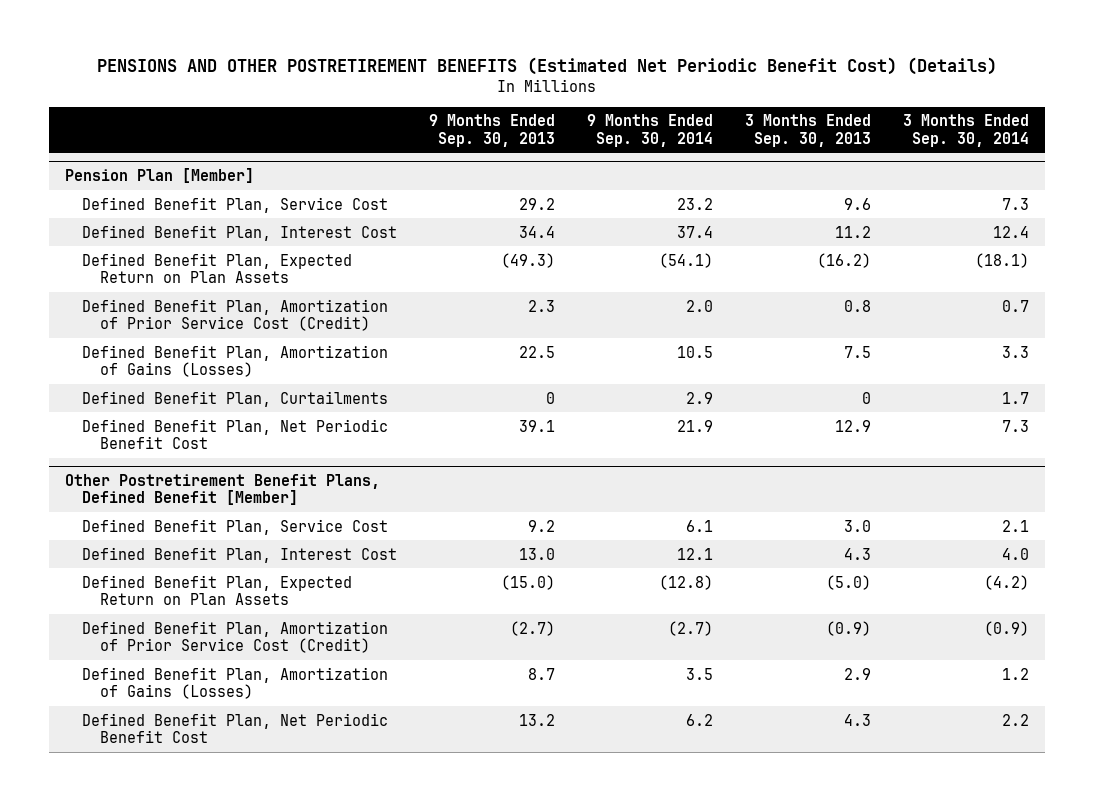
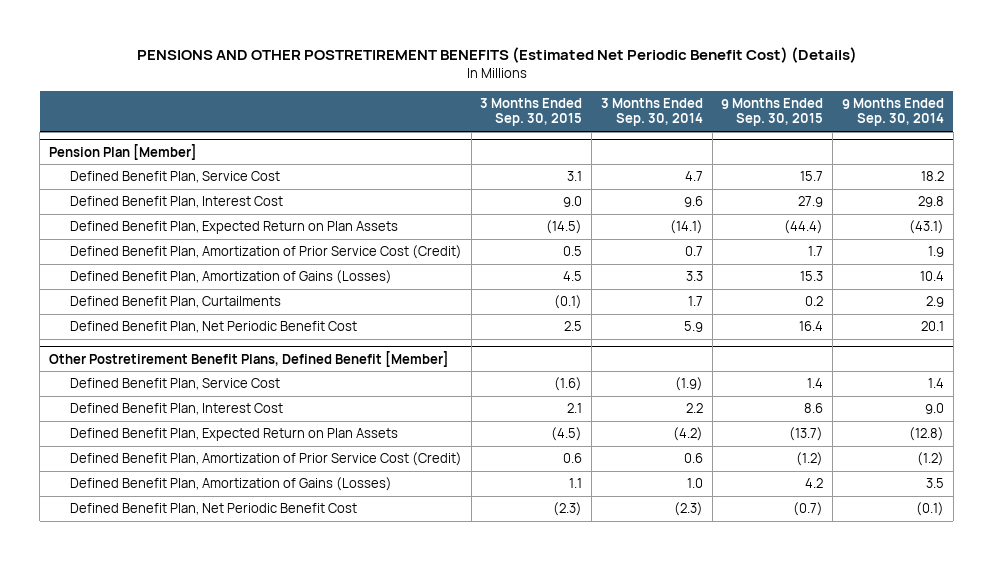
- | 9 Months Ended Sep. 30, 2013 | 9 Months Ended Sep. 30, 2014 | 3 Months Ended Sep. 30, 2013 | 3 Months Ended Sep. 30, 2014
+ | 3 Months Ended Sep. 30, 2015 | 3 Months Ended Sep. 30, 2014 | 9 Months Ended Sep. 30, 2015 | 9 Months Ended Sep. 30, 2014
@ Pension Plan [Member]
- Defined Benefit Plan, Service Cost | 29.2 | 23.2 | 9.6 | 7.3
- Defined Benefit Plan, Interest Cost | 34.4 | 37.4 | 11.2 | 12.4
- Defined Benefit Plan, Expected Return on Plan Assets | (49.3) | (54.1) | (16.2) | (18.1)
- Defined Benefit Plan, Amortization of Prior Service Cost (Credit) | 2.3 | 2.0 | 0.8 | 0.7
- Defined Benefit Plan, Amortization of Gains (Losses) | 22.5 | 10.5 | 7.5 | 3.3
+ Defined Benefit Plan, Service Cost | 3.1 | 4.7 | 15.7 | 18.2
+ Defined Benefit Plan, Interest Cost | 9.0 | 9.6 | 27.9 | 29.8
+ Defined Benefit Plan, Expected Return on Plan Assets | (14.5) | (14.1) | (44.4) | (43.1)
+ Defined Benefit Plan, Amortization of Prior Service Cost (Credit) | 0.5 | 0.7 | 1.7 | 1.9
+ Defined Benefit Plan, Amortization of Gains (Losses) | 4.5 | 3.3 | 15.3 | 10.4
- Defined Benefit Plan, Net Periodic Benefit Cost | 39.1 | 21.9 | 12.9 | 7.3
+ Defined Benefit Plan, Net Periodic Benefit Cost | 2.5 | 5.9 | 16.4 | 20.1
@ Other Postretirement Benefit Plans, Defined Benefit [Member]
- Defined Benefit Plan, Service Cost | 9.2 | 6.1 | 3.0 | 2.1
- Defined Benefit Plan, Interest Cost | 13.0 | 12.1 | 4.3 | 4.0
+ Defined Benefit Plan, Service Cost | (1.6) | (1.9) | 1.4 | 1.4
+ Defined Benefit Plan, Interest Cost | 2.1 | 2.2 | 8.6 | 9.0
- Defined Benefit Plan, Amortization of Prior Service Cost (Credit) | (2.7) | (2.7) | (0.9) | (0.9)
- Defined Benefit Plan, Amortization of Gains (Losses) | 8.7 | 3.5 | 2.9 | 1.2
- Defined Benefit Plan, Net Periodic Benefit Cost | 13.2 | 6.2 | 4.3 | 2.2
+ Defined Benefit Plan, Amortization of Prior Service Cost (Credit) | 0.6 | 0.6 | (1.2) | (1.2)
+ Defined Benefit Plan, Amortization of Gains (Losses) | 1.1 | 1.0 | 4.2 | 3.5
+ Defined Benefit Plan, Net Periodic Benefit Cost | (2.3) | (2.3) | (0.7) | (0.1)

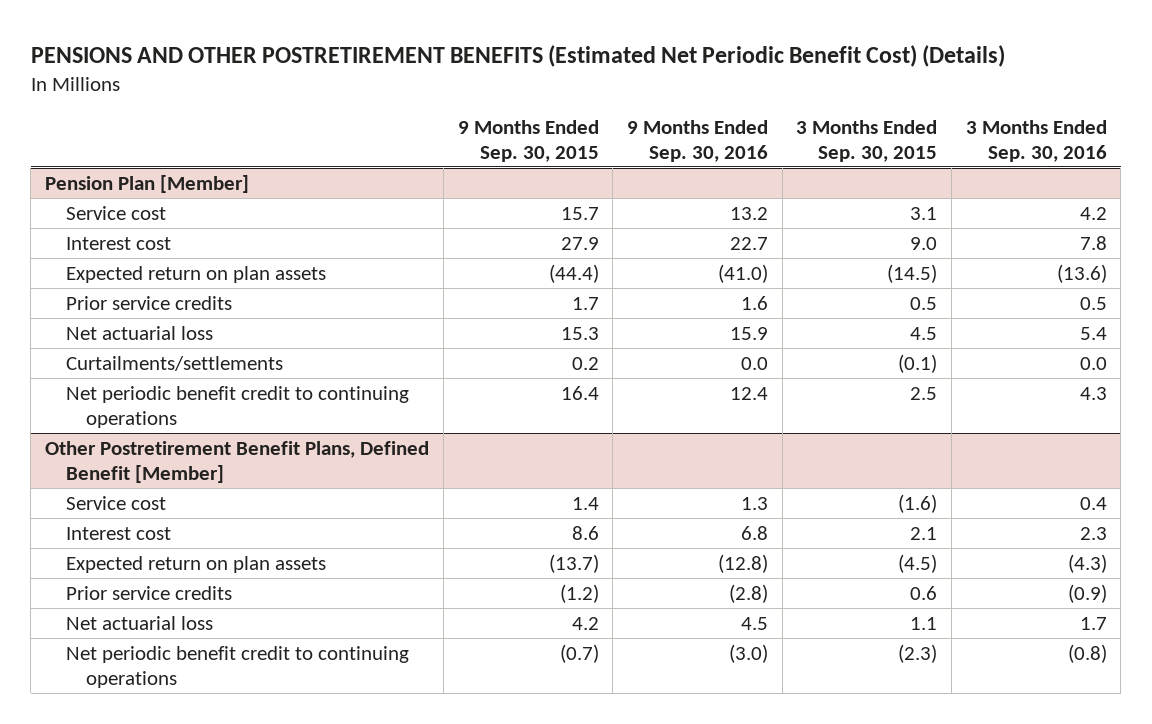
- | 3 Months Ended Sep. 30, 2015 | 3 Months Ended Sep. 30, 2014 | 9 Months Ended Sep. 30, 2015 | 9 Months Ended Sep. 30, 2014
+ | 9 Months Ended Sep. 30, 2015 | 9 Months Ended Sep. 30, 2016 | 3 Months Ended Sep. 30, 2015 | 3 Months Ended Sep. 30, 2016
@ Pension Plan [Member]
- Defined Benefit Plan, Service Cost | 3.1 | 4.7 | 15.7 | 18.2
- Defined Benefit Plan, Interest Cost | 9.0 | 9.6 | 27.9 | 29.8
- Defined Benefit Plan, Expected Return on Plan Assets | (14.5) | (14.1) | (44.4) | (43.1)
- Defined Benefit Plan, Amortization of Prior Service Cost (Credit) | 0.5 | 0.7 | 1.7 | 1.9
- Defined Benefit Plan, Amortization of Gains (Losses) | 4.5 | 3.3 | 15.3 | 10.4
- Defined Benefit Plan, Curtailments | (0.1) | 1.7 | 0.2 | 2.9
- Defined Benefit Plan, Net Periodic Benefit Cost | 2.5 | 5.9 | 16.4 | 20.1
+ Service cost | 15.7 | 13.2 | 3.1 | 4.2
+ Interest cost | 27.9 | 22.7 | 9.0 | 7.8
+ Expected return on plan assets | (44.4) | (41.0) | (14.5) | (13.6)
+ Prior service credits | 1.7 | 1.6 | 0.5 | 0.5
+ Net actuarial loss | 15.3 | 15.9 | 4.5 | 5.4
+ Curtailments/settlements | 0.2 | 0.0 | (0.1) | 0.0
+ Net periodic benefit credit to continuing operations | 16.4 | 12.4 | 2.5 | 4.3
@ Other Postretirement Benefit Plans, Defined Benefit [Member]
- Defined Benefit Plan, Service Cost | (1.6) | (1.9) | 1.4 | 1.4
- Defined Benefit Plan, Interest Cost | 2.1 | 2.2 | 8.6 | 9.0
- Defined Benefit Plan, Expected Return on Plan Assets | (4.5) | (4.2) | (13.7) | (12.8)
- Defined Benefit Plan, Amortization of Prior Service Cost (Credit) | 0.6 | 0.6 | (1.2) | (1.2)
- Defined Benefit Plan, Amortization of Gains (Losses) | 1.1 | 1.0 | 4.2 | 3.5
- Defined Benefit Plan, Net Periodic Benefit Cost | (2.3) | (2.3) | (0.7) | (0.1)
+ Service cost | 1.4 | 1.3 | (1.6) | 0.4
+ Interest cost | 8.6 | 6.8 | 2.1 | 2.3
+ Expected return on plan assets | (13.7) | (12.8) | (4.5) | (4.3)
+ Prior service credits | (1.2) | (2.8) | 0.6 | (0.9)
+ Net actuarial loss | 4.2 | 4.5 | 1.1 | 1.7
+ Net periodic benefit credit to continuing operations | (0.7) | (3.0) | (2.3) | (0.8)

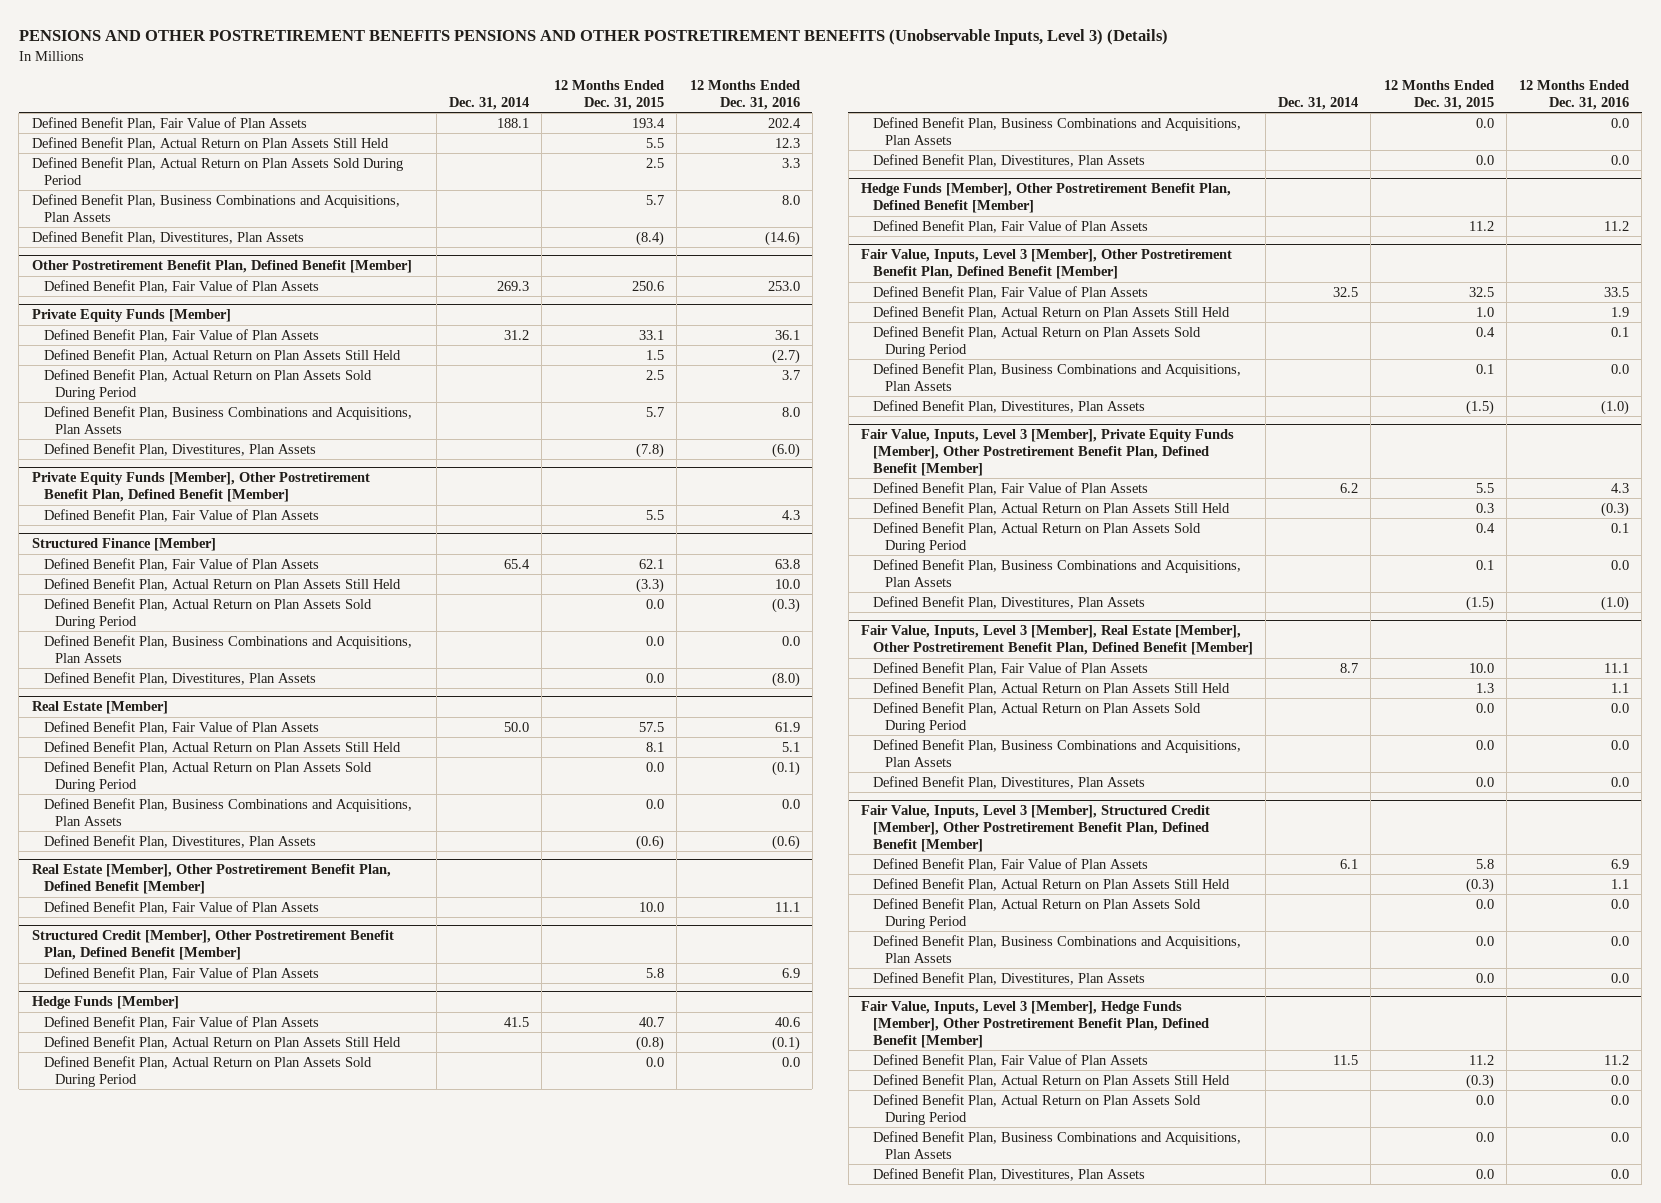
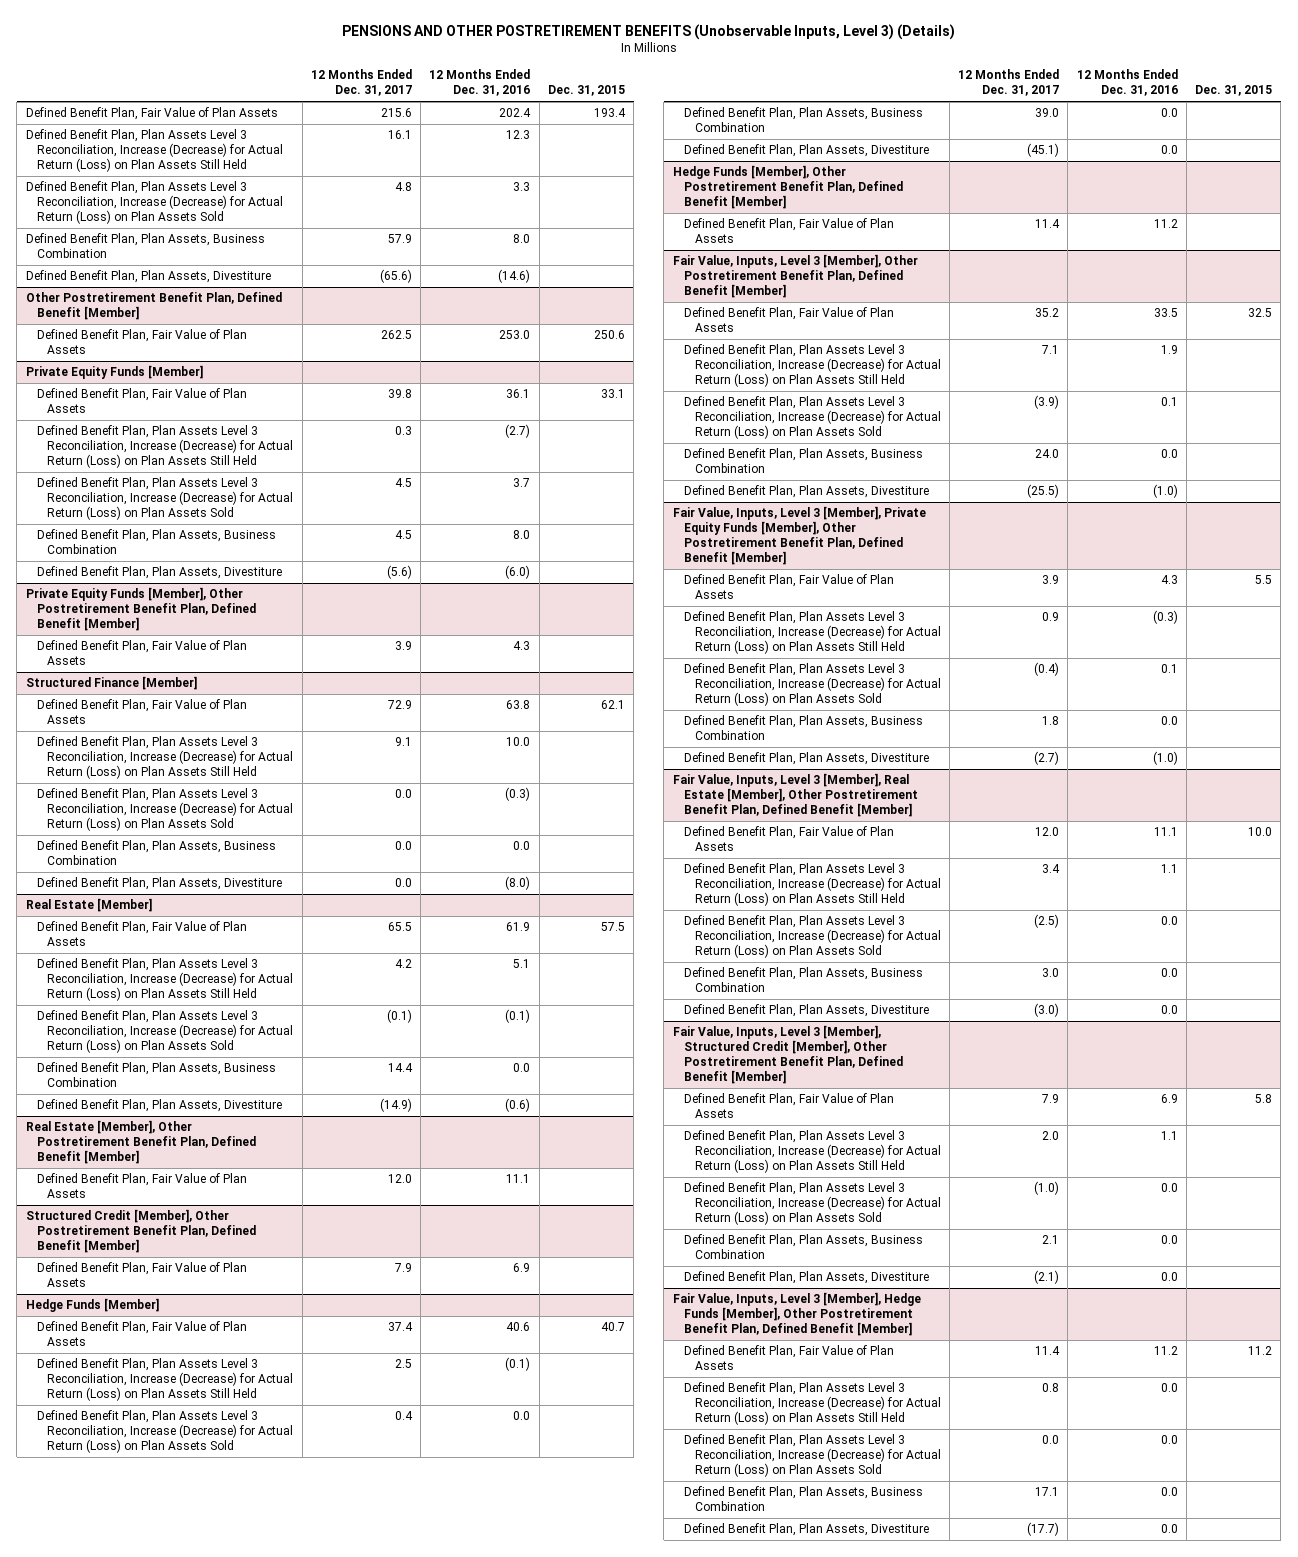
- PENSIONS AND OTHER POSTRETIREMENT BENEFITS PENSIONS AND OTHER POSTRETIREMENT BENEFITS (Unobservable Inputs, Level 3) (Details)
+ PENSIONS AND OTHER POSTRETIREMENT BENEFITS (Unobservable Inputs, Level 3) (Details)
- | Dec. 31, 2014 | 12 Months Ended Dec. 31, 2015 | 12 Months Ended Dec. 31, 2016
+ | 12 Months Ended Dec. 31, 2017 | 12 Months Ended Dec. 31, 2016 | Dec. 31, 2015
- Defined Benefit Plan, Actual Return on Plan Assets Still Held | | 5.5 | 12.3
- Defined Benefit Plan, Actual Return on Plan Assets Sold During Period | | 2.5 | 3.3
- Defined Benefit Plan, Business Combinations and Acquisitions, Plan Assets | | 5.7 | 8.0
- Defined Benefit Plan, Divestitures, Plan Assets | | (8.4) | (14.6)
+ Defined Benefit Plan, Plan Assets Level 3 Reconciliation, Increase (Decrease) for Actual Return (Loss) on Plan Assets Still Held | 16.1 | 12.3 |
+ Defined Benefit Plan, Plan Assets Level 3 Reconciliation, Increase (Decrease) for Actual Return (Loss) on Plan Assets Sold | 4.8 | 3.3 |
+ Defined Benefit Plan, Plan Assets, Business Combination | 57.9 | 8.0 |
+ Defined Benefit Plan, Plan Assets, Divestiture | (65.6) | (14.6) |
@ Private Equity Funds [Member]
- Defined Benefit Plan, Actual Return on Plan Assets Still Held | | 1.5 | (2.7)
- Defined Benefit Plan, Actual Return on Plan Assets Sold During Period | | 2.5 | 3.7
- Defined Benefit Plan, Business Combinations and Acquisitions, Plan Assets | | 5.7 | 8.0
- Defined Benefit Plan, Divestitures, Plan Assets | | (7.8) | (6.0)
+ Defined Benefit Plan, Plan Assets Level 3 Reconciliation, Increase (Decrease) for Actual Return (Loss) on Plan Assets Still Held | 0.3 | (2.7) |
+ Defined Benefit Plan, Plan Assets Level 3 Reconciliation, Increase (Decrease) for Actual Return (Loss) on Plan Assets Sold | 4.5 | 3.7 |
+ Defined Benefit Plan, Plan Assets, Business Combination | 4.5 | 8.0 |
+ Defined Benefit Plan, Plan Assets, Divestiture | (5.6) | (6.0) |
@ Structured Finance [Member]
- Defined Benefit Plan, Actual Return on Plan Assets Still Held | | (3.3) | 10.0
- Defined Benefit Plan, Actual Return on Plan Assets Sold During Period | | 0.0 | (0.3)
- Defined Benefit Plan, Business Combinations and Acquisitions, Plan Assets | | 0.0 | 0.0
- Defined Benefit Plan, Divestitures, Plan Assets | | 0.0 | (8.0)
+ Defined Benefit Plan, Plan Assets Level 3 Reconciliation, Increase (Decrease) for Actual Return (Loss) on Plan Assets Still Held | 9.1 | 10.0 |
+ Defined Benefit Plan, Plan Assets Level 3 Reconciliation, Increase (Decrease) for Actual Return (Loss) on Plan Assets Sold | 0.0 | (0.3) |
+ Defined Benefit Plan, Plan Assets, Business Combination | 0.0 | 0.0 |
+ Defined Benefit Plan, Plan Assets, Divestiture | 0.0 | (8.0) |
@ Real Estate [Member]
- Defined Benefit Plan, Actual Return on Plan Assets Still Held | | 8.1 | 5.1
- Defined Benefit Plan, Actual Return on Plan Assets Sold During Period | | 0.0 | (0.1)
- Defined Benefit Plan, Business Combinations and Acquisitions, Plan Assets | | 0.0 | 0.0
- Defined Benefit Plan, Divestitures, Plan Assets | | (0.6) | (0.6)
+ Defined Benefit Plan, Plan Assets Level 3 Reconciliation, Increase (Decrease) for Actual Return (Loss) on Plan Assets Still Held | 4.2 | 5.1 |
+ Defined Benefit Plan, Plan Assets Level 3 Reconciliation, Increase (Decrease) for Actual Return (Loss) on Plan Assets Sold | (0.1) | (0.1) |
+ Defined Benefit Plan, Plan Assets, Business Combination | 14.4 | 0.0 |
+ Defined Benefit Plan, Plan Assets, Divestiture | (14.9) | (0.6) |
@ Hedge Funds [Member]
- Defined Benefit Plan, Actual Return on Plan Assets Still Held | | (0.8) | (0.1)
- Defined Benefit Plan, Actual Return on Plan Assets Sold During Period | | 0.0 | 0.0
- Defined Benefit Plan, Business Combinations and Acquisitions, Plan Assets | | 0.0 | 0.0
- Defined Benefit Plan, Divestitures, Plan Assets | | 0.0 | 0.0
+ Defined Benefit Plan, Plan Assets Level 3 Reconciliation, Increase (Decrease) for Actual Return (Loss) on Plan Assets Still Held | 2.5 | (0.1) |
+ Defined Benefit Plan, Plan Assets Level 3 Reconciliation, Increase (Decrease) for Actual Return (Loss) on Plan Assets Sold | 0.4 | 0.0 |
+ Defined Benefit Plan, Plan Assets, Business Combination | 39.0 | 0.0 |
+ Defined Benefit Plan, Plan Assets, Divestiture | (45.1) | 0.0 |
@ Fair Value, Inputs, Level 3 [Member], Other Postretirement Benefit Plan, Defined Benefit [Member]
- Defined Benefit Plan, Actual Return on Plan Assets Still Held | | 1.0 | 1.9
- Defined Benefit Plan, Actual Return on Plan Assets Sold During Period | | 0.4 | 0.1
- Defined Benefit Plan, Business Combinations and Acquisitions, Plan Assets | | 0.1 | 0.0
- Defined Benefit Plan, Divestitures, Plan Assets | | (1.5) | (1.0)
+ Defined Benefit Plan, Plan Assets Level 3 Reconciliation, Increase (Decrease) for Actual Return (Loss) on Plan Assets Still Held | 7.1 | 1.9 |
+ Defined Benefit Plan, Plan Assets Level 3 Reconciliation, Increase (Decrease) for Actual Return (Loss) on Plan Assets Sold | (3.9) | 0.1 |
+ Defined Benefit Plan, Plan Assets, Business Combination | 24.0 | 0.0 |
+ Defined Benefit Plan, Plan Assets, Divestiture | (25.5) | (1.0) |
@ Fair Value, Inputs, Level 3 [Member], Private Equity Funds [Member], Other Postretirement Benefit Plan, Defined Benefit [Member]
- Defined Benefit Plan, Actual Return on Plan Assets Still Held | | 0.3 | (0.3)
- Defined Benefit Plan, Actual Return on Plan Assets Sold During Period | | 0.4 | 0.1
- Defined Benefit Plan, Business Combinations and Acquisitions, Plan Assets | | 0.1 | 0.0
- Defined Benefit Plan, Divestitures, Plan Assets | | (1.5) | (1.0)
+ Defined Benefit Plan, Plan Assets Level 3 Reconciliation, Increase (Decrease) for Actual Return (Loss) on Plan Assets Still Held | 0.9 | (0.3) |
+ Defined Benefit Plan, Plan Assets Level 3 Reconciliation, Increase (Decrease) for Actual Return (Loss) on Plan Assets Sold | (0.4) | 0.1 |
+ Defined Benefit Plan, Plan Assets, Business Combination | 1.8 | 0.0 |
+ Defined Benefit Plan, Plan Assets, Divestiture | (2.7) | (1.0) |
@ Fair Value, Inputs, Level 3 [Member], Real Estate [Member], Other Postretirement Benefit Plan, Defined Benefit [Member]
- Defined Benefit Plan, Actual Return on Plan Assets Still Held | | 1.3 | 1.1
- Defined Benefit Plan, Actual Return on Plan Assets Sold During Period | | 0.0 | 0.0
- Defined Benefit Plan, Business Combinations and Acquisitions, Plan Assets | | 0.0 | 0.0
- Defined Benefit Plan, Divestitures, Plan Assets | | 0.0 | 0.0
+ Defined Benefit Plan, Plan Assets Level 3 Reconciliation, Increase (Decrease) for Actual Return (Loss) on Plan Assets Still Held | 3.4 | 1.1 |
+ Defined Benefit Plan, Plan Assets Level 3 Reconciliation, Increase (Decrease) for Actual Return (Loss) on Plan Assets Sold | (2.5) | 0.0 |
+ Defined Benefit Plan, Plan Assets, Business Combination | 3.0 | 0.0 |
+ Defined Benefit Plan, Plan Assets, Divestiture | (3.0) | 0.0 |
@ Fair Value, Inputs, Level 3 [Member], Structured Credit [Member], Other Postretirement Benefit Plan, Defined Benefit [Member]
- Defined Benefit Plan, Actual Return on Plan Assets Still Held | | (0.3) | 1.1
- Defined Benefit Plan, Actual Return on Plan Assets Sold During Period | | 0.0 | 0.0
- Defined Benefit Plan, Business Combinations and Acquisitions, Plan Assets | | 0.0 | 0.0
- Defined Benefit Plan, Divestitures, Plan Assets | | 0.0 | 0.0
+ Defined Benefit Plan, Plan Assets Level 3 Reconciliation, Increase (Decrease) for Actual Return (Loss) on Plan Assets Still Held | 2.0 | 1.1 |
+ Defined Benefit Plan, Plan Assets Level 3 Reconciliation, Increase (Decrease) for Actual Return (Loss) on Plan Assets Sold | (1.0) | 0.0 |
+ Defined Benefit Plan, Plan Assets, Business Combination | 2.1 | 0.0 |
+ Defined Benefit Plan, Plan Assets, Divestiture | (2.1) | 0.0 |
@ Fair Value, Inputs, Level 3 [Member], Hedge Funds [Member], Other Postretirement Benefit Plan, Defined Benefit [Member]
- Defined Benefit Plan, Actual Return on Plan Assets Still Held | | (0.3) | 0.0
- Defined Benefit Plan, Actual Return on Plan Assets Sold During Period | | 0.0 | 0.0
- Defined Benefit Plan, Business Combinations and Acquisitions, Plan Assets | | 0.0 | 0.0
- Defined Benefit Plan, Divestitures, Plan Assets | | 0.0 | 0.0
+ Defined Benefit Plan, Plan Assets Level 3 Reconciliation, Increase (Decrease) for Actual Return (Loss) on Plan Assets Still Held | 0.8 | 0.0 |
+ Defined Benefit Plan, Plan Assets Level 3 Reconciliation, Increase (Decrease) for Actual Return (Loss) on Plan Assets Sold | 0.0 | 0.0 |
+ Defined Benefit Plan, Plan Assets, Business Combination | 17.1 | 0.0 |
+ Defined Benefit Plan, Plan Assets, Divestiture | (17.7) | 0.0 |

